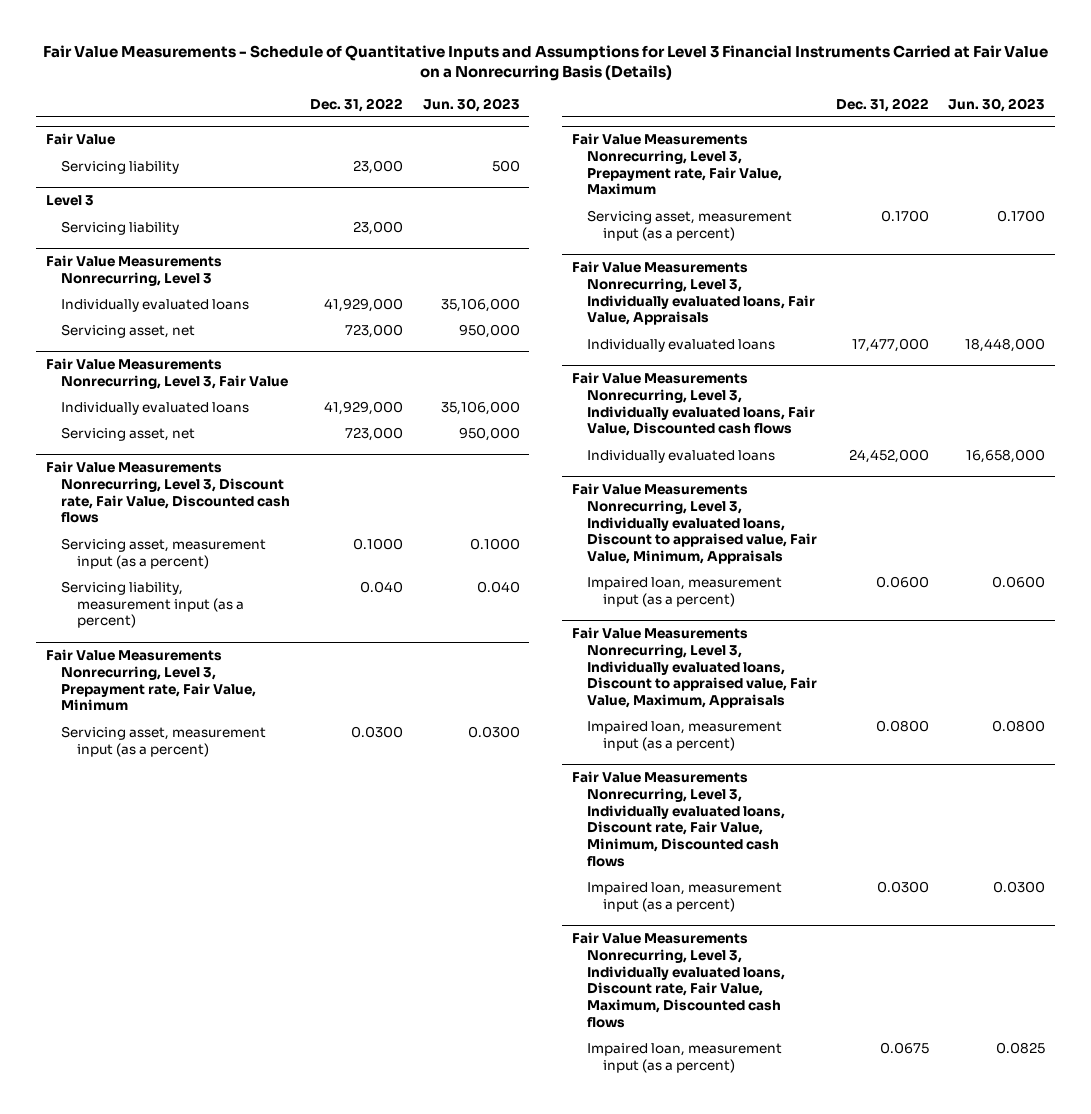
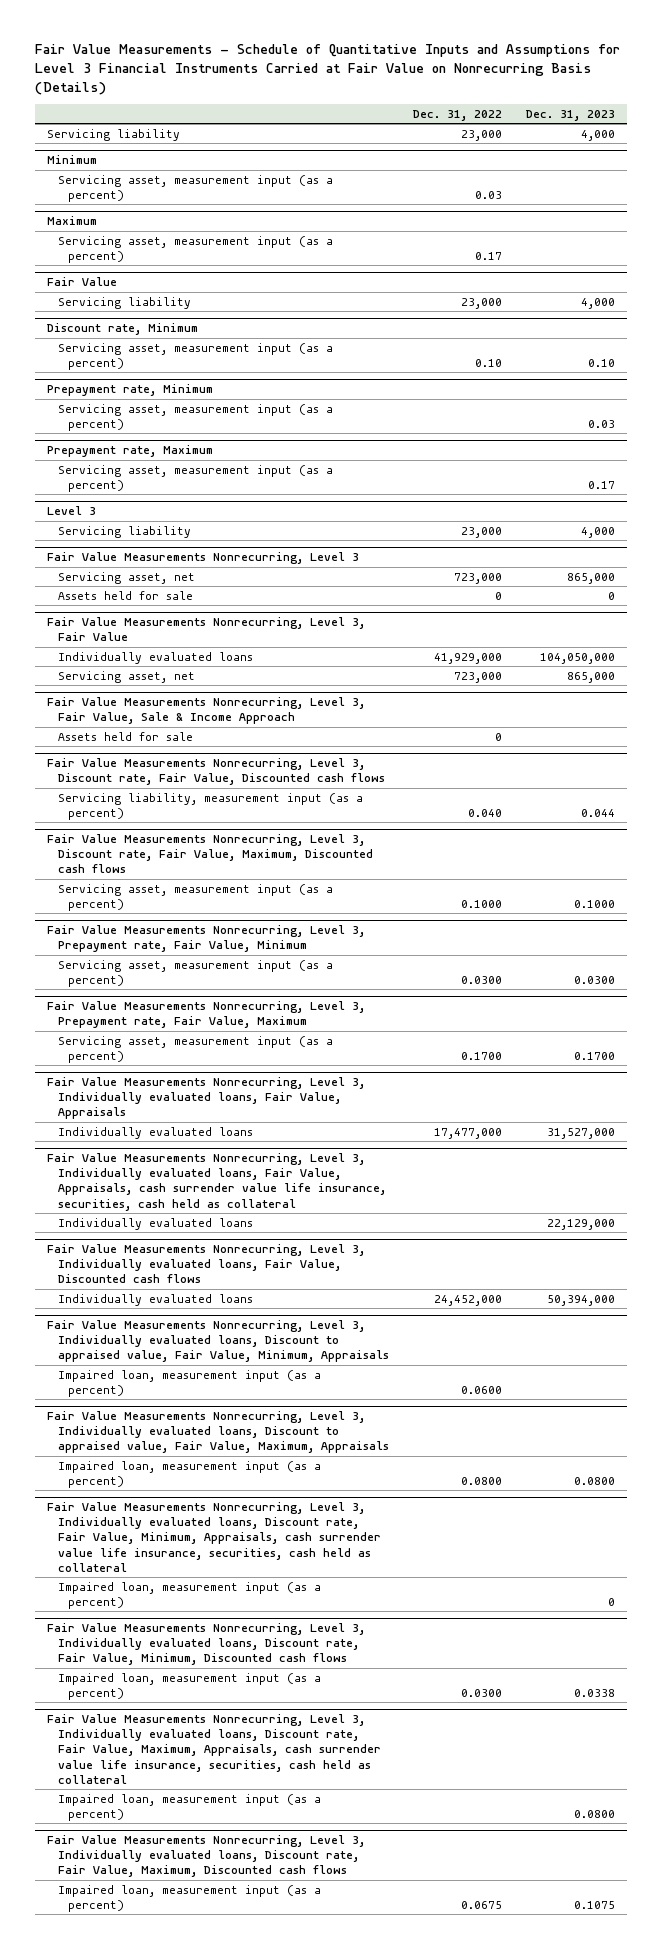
- Fair Value Measurements - Schedule of Quantitative Inputs and Assumptions for Level 3 Financial Instruments Carried at Fair Value on a Nonrecurring Basis (Details)
+ Fair Value Measurements - Schedule of Quantitative Inputs and Assumptions for Level 3 Financial Instruments Carried at Fair Value on Nonrecurring Basis (Details)
- | Dec. 31, 2022 | Jun. 30, 2023
+ | Dec. 31, 2022 | Dec. 31, 2023
+ Servicing liability | 23,000 | 4,000
+ Minimum
+ Servicing asset, measurement input (as a percent) | 0.03 |
+ Maximum
+ Servicing asset, measurement input (as a percent) | 0.17 |
+ Discount rate, Minimum
+ Servicing asset, measurement input (as a percent) | 0.10 | 0.10
+ Prepayment rate, Minimum
+ Servicing asset, measurement input (as a percent) | | 0.03
+ Prepayment rate, Maximum
+ Servicing asset, measurement input (as a percent) | | 0.17
@ Fair Value Measurements Nonrecurring, Level 3
- Individually evaluated loans | 41,929,000 | 35,106,000
+ Assets held for sale | 0 | 0
+ Fair Value Measurements Nonrecurring, Level 3, Fair Value, Sale & Income Approach
+ Assets held for sale | 0 |
@ Fair Value Measurements Nonrecurring, Level 3, Discount rate, Fair Value, Discounted cash flows
- Servicing asset, measurement input (as a percent) | 0.1000 | 0.1000
+ Fair Value Measurements Nonrecurring, Level 3, Discount rate, Fair Value, Maximum, Discounted cash flows
+ Servicing asset, measurement input (as a percent) | 0.1000 | 0.1000
+ Fair Value Measurements Nonrecurring, Level 3, Individually evaluated loans, Fair Value, Appraisals, cash surrender value life insurance, securities, cash held as collateral
+ Individually evaluated loans | | 22,129,000
+ Fair Value Measurements Nonrecurring, Level 3, Individually evaluated loans, Discount rate, Fair Value, Minimum, Appraisals, cash surrender value life insurance, securities, cash held as collateral
+ Impaired loan, measurement input (as a percent) | | 0
+ Fair Value Measurements Nonrecurring, Level 3, Individually evaluated loans, Discount rate, Fair Value, Maximum, Appraisals, cash surrender value life insurance, securities, cash held as collateral
+ Impaired loan, measurement input (as a percent) | | 0.0800

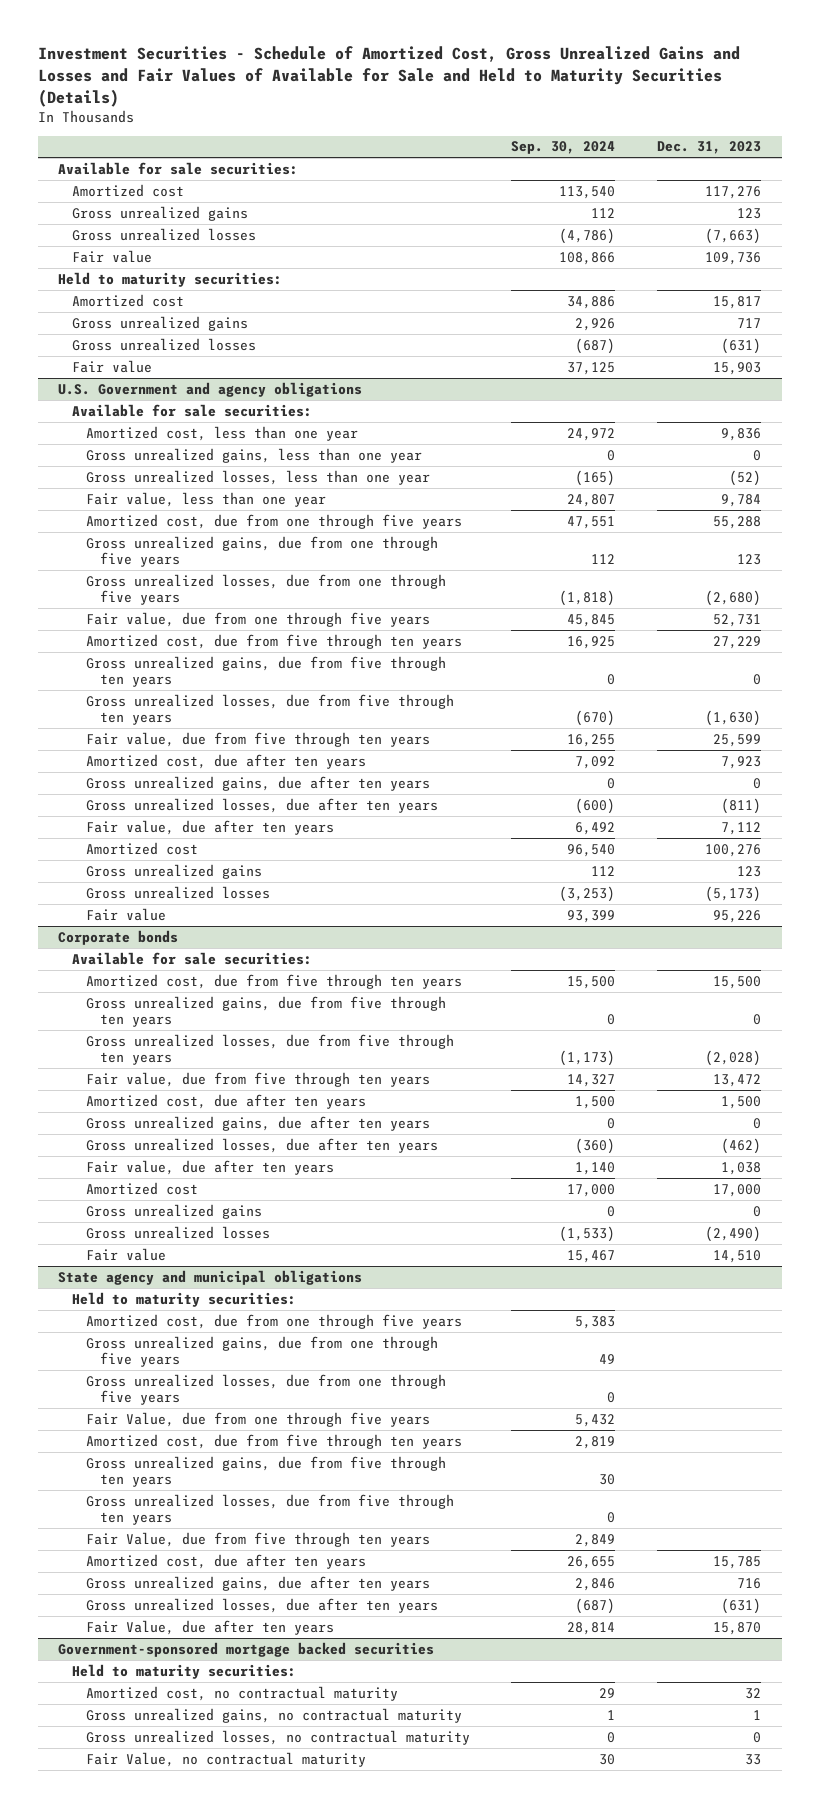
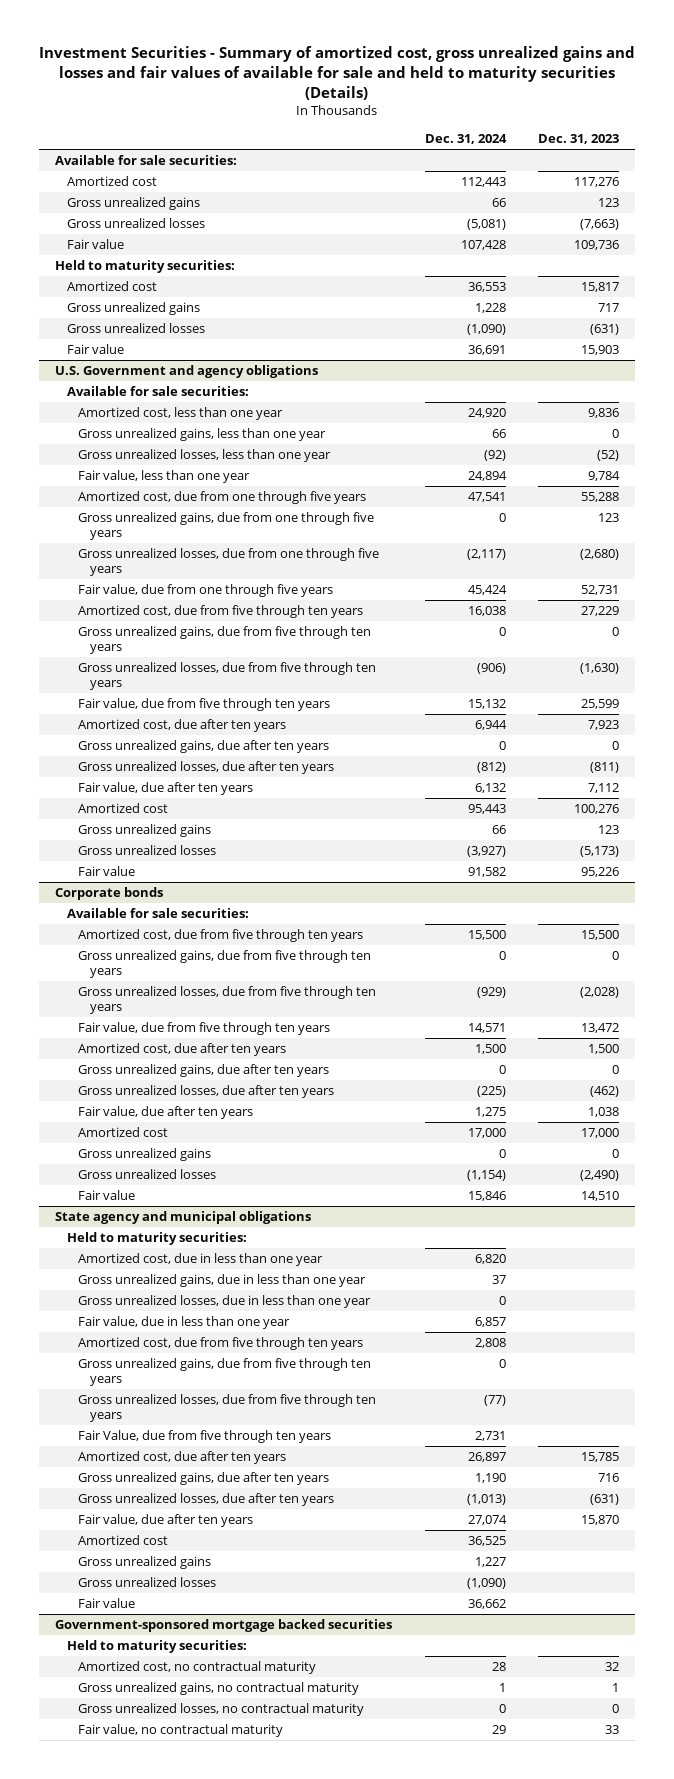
- Investment Securities - Schedule of Amortized Cost, Gross Unrealized Gains and Losses and Fair Values of Available for Sale and Held to Maturity Securities (Details)
+ Investment Securities - Summary of amortized cost, gross unrealized gains and losses and fair values of available for sale and held to maturity securities (Details)
- | Sep. 30, 2024 | Dec. 31, 2023
+ | Dec. 31, 2024 | Dec. 31, 2023
@ State agency and municipal obligations
- Amortized cost, due from one through five years | 5,383 |
- Gross unrealized gains, due from one through five years | 49 |
- Gross unrealized losses, due from one through five years | 0 |
- Fair Value, due from one through five years | 5,432 |
+ Amortized cost, due in less than one year | 6,820 |
+ Gross unrealized gains, due in less than one year | 37 |
+ Gross unrealized losses, due in less than one year | 0 |
+ Fair value, due in less than one year | 6,857 |
- Fair Value, due after ten years | 28,814 | 15,870
+ Fair value, due after ten years | 27,074 | 15,870
+ Amortized cost | 36,525 |
+ Gross unrealized gains | 1,227 |
+ Gross unrealized losses | (1,090) |
+ Fair value | 36,662 |
@ Government-sponsored mortgage backed securities
- Fair Value, no contractual maturity | 30 | 33
+ Fair value, no contractual maturity | 29 | 33

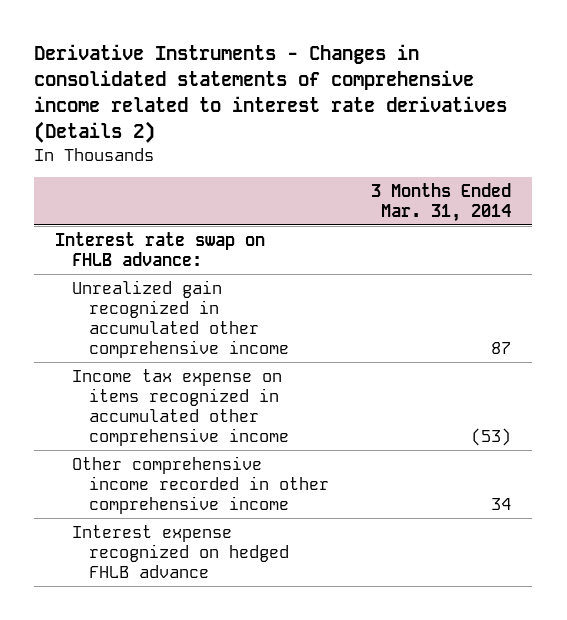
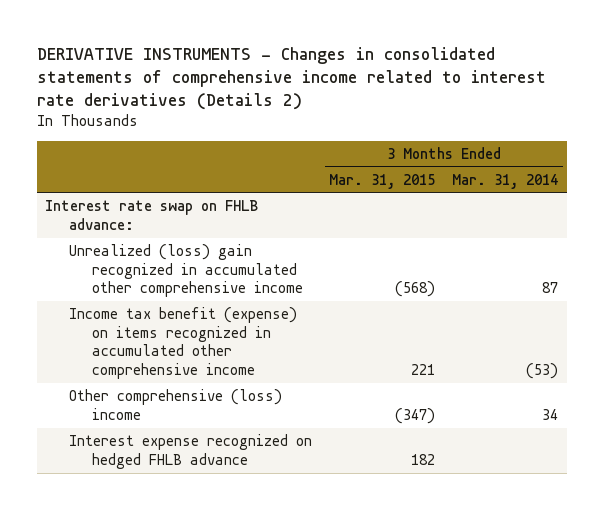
- Derivative Instruments - Changes in consolidated statements of comprehensive income related to interest rate derivatives (Details 2)
+ DERIVATIVE INSTRUMENTS - Changes in consolidated statements of comprehensive income related to interest rate derivatives (Details 2)
- | 3 Months Ended Mar. 31, 2014
+ | 3 Months Ended Mar. 31, 2015 | 3 Months Ended Mar. 31, 2014
- Unrealized gain recognized in accumulated other comprehensive income | 87
- Income tax expense on items recognized in accumulated other comprehensive income | (53)
- Other comprehensive income recorded in other comprehensive income | 34
+ Unrealized (loss) gain recognized in accumulated other comprehensive income | (568) | 87
+ Income tax benefit (expense) on items recognized in accumulated other comprehensive income | 221 | (53)
+ Other comprehensive (loss) income | (347) | 34

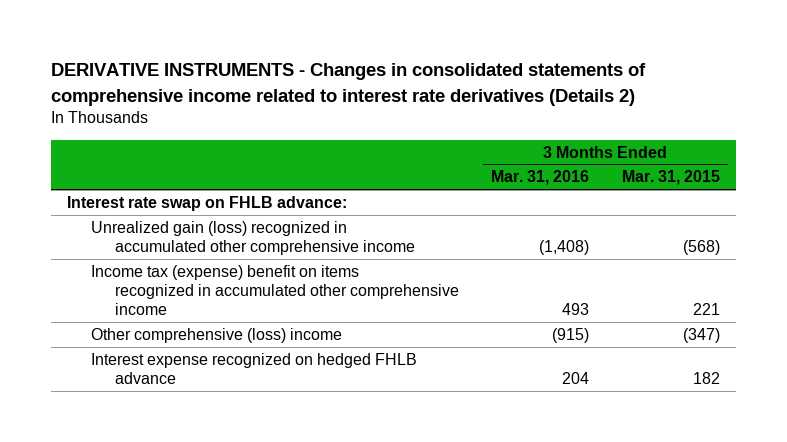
- | 3 Months Ended Mar. 31, 2015 | 3 Months Ended Mar. 31, 2014
+ | 3 Months Ended Mar. 31, 2016 | 3 Months Ended Mar. 31, 2015
- Unrealized (loss) gain recognized in accumulated other comprehensive income | (568) | 87
- Income tax benefit (expense) on items recognized in accumulated other comprehensive income | 221 | (53)
+ Unrealized gain (loss) recognized in accumulated other comprehensive income | (1,408) | (568)
+ Income tax (expense) benefit on items recognized in accumulated other comprehensive income | 493 | 221

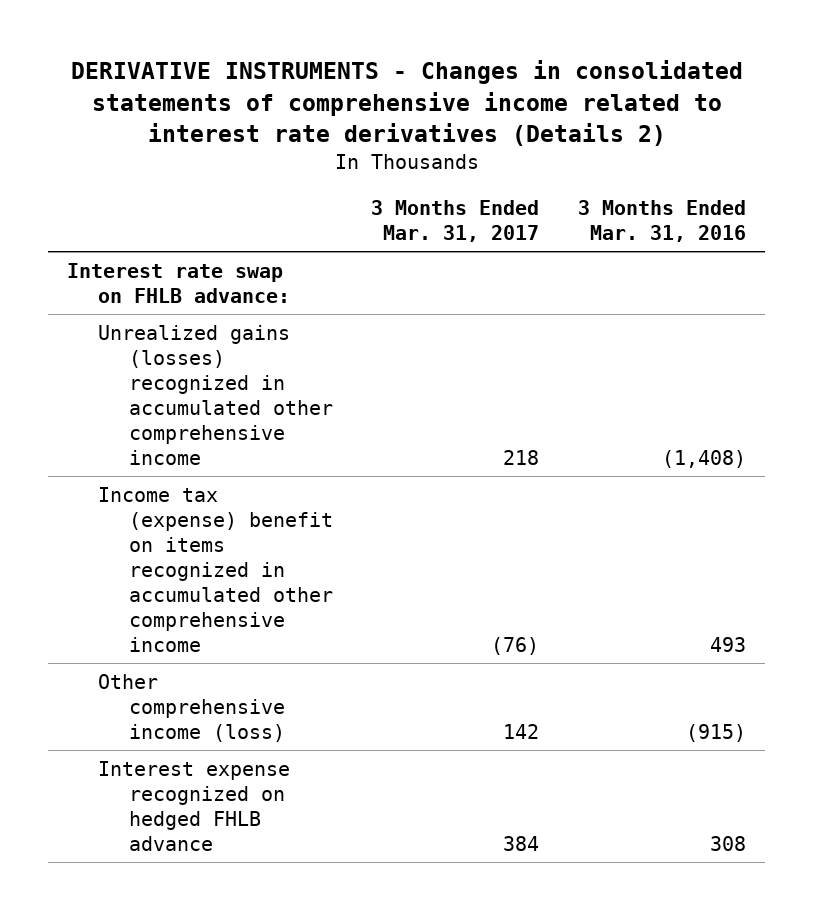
- | 3 Months Ended Mar. 31, 2016 | 3 Months Ended Mar. 31, 2015
+ | 3 Months Ended Mar. 31, 2017 | 3 Months Ended Mar. 31, 2016
- Unrealized gain (loss) recognized in accumulated other comprehensive income | (1,408) | (568)
+ Unrealized gains (losses) recognized in accumulated other comprehensive income | 218 | (1,408)
- Other comprehensive (loss) income | (915) | (347)
- Interest expense recognized on hedged FHLB advance | 204 | 182
+ Other comprehensive income (loss) | 142 | (915)
+ Interest expense recognized on hedged FHLB advance | 384 | 308

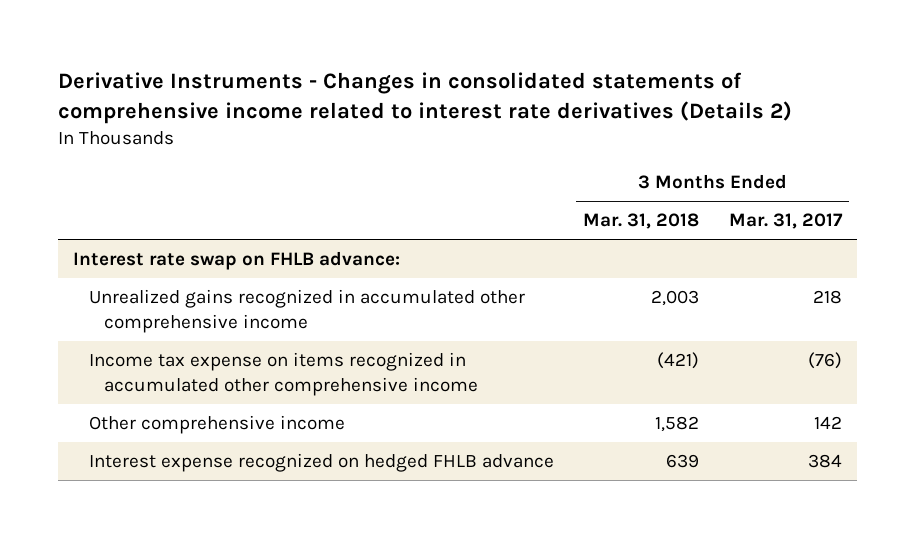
- DERIVATIVE INSTRUMENTS - Changes in consolidated statements of comprehensive income related to interest rate derivatives (Details 2)
+ Derivative Instruments - Changes in consolidated statements of comprehensive income related to interest rate derivatives (Details 2)
- | 3 Months Ended Mar. 31, 2017 | 3 Months Ended Mar. 31, 2016
+ | 3 Months Ended Mar. 31, 2018 | 3 Months Ended Mar. 31, 2017
- Unrealized gains (losses) recognized in accumulated other comprehensive income | 218 | (1,408)
- Income tax (expense) benefit on items recognized in accumulated other comprehensive income | (76) | 493
- Other comprehensive income (loss) | 142 | (915)
+ Unrealized gains recognized in accumulated other comprehensive income | 2,003 | 218
+ Income tax expense on items recognized in accumulated other comprehensive income | (421) | (76)
+ Other comprehensive income | 1,582 | 142

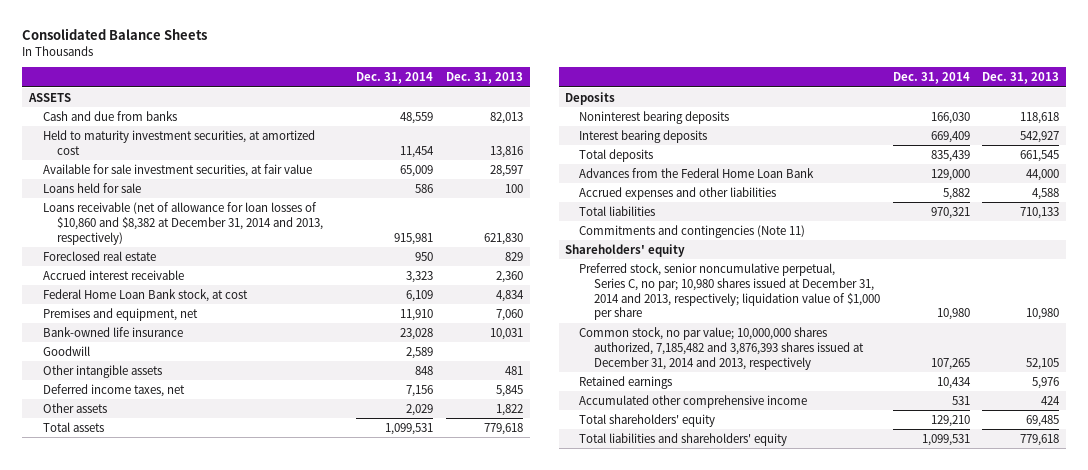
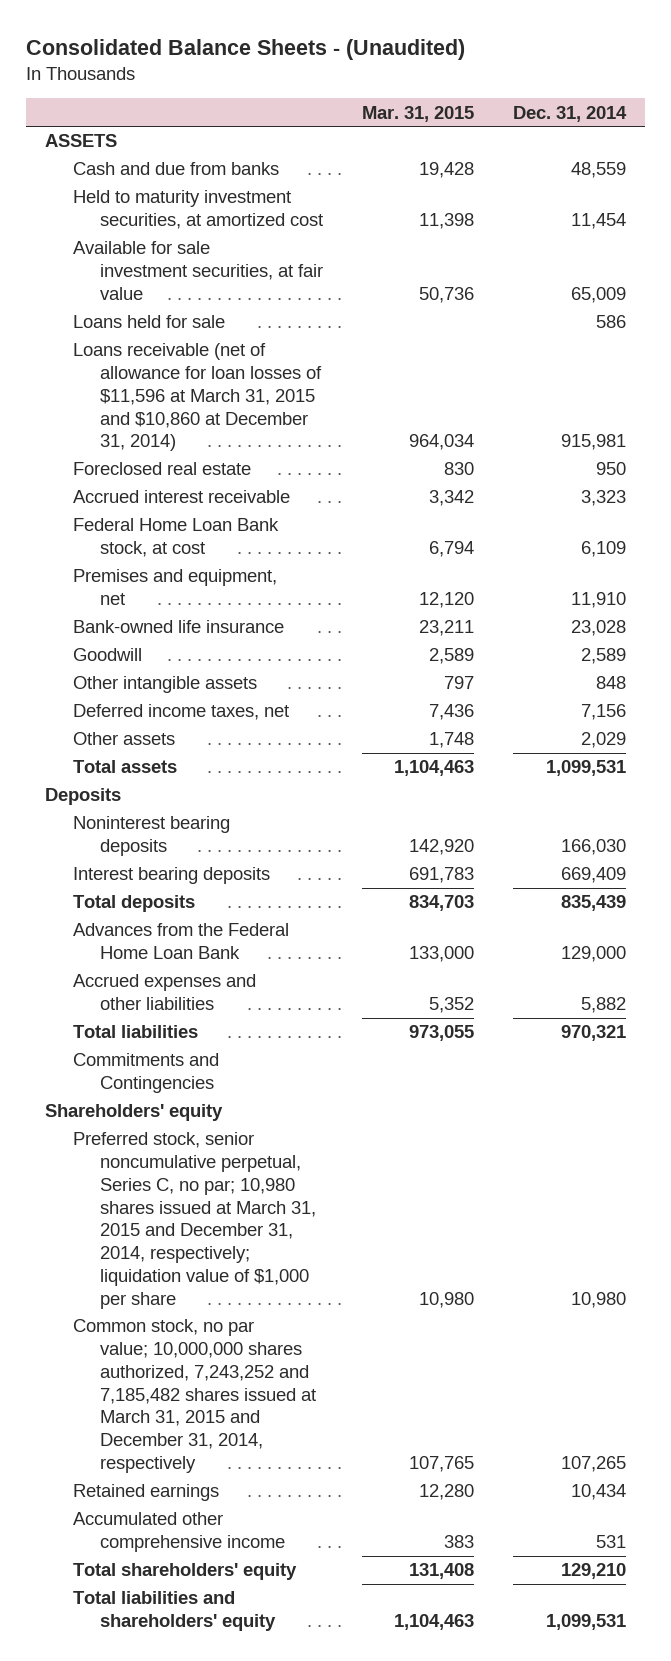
- Consolidated Balance Sheets
+ Consolidated Balance Sheets - (Unaudited)
- | Dec. 31, 2014 | Dec. 31, 2013
+ | Mar. 31, 2015 | Dec. 31, 2014
- Loans receivable (net of allowance for loan losses of $10,860 and $8,382 at December 31, 2014 and 2013, respectively) | 915,981 | 621,830
+ Loans receivable (net of allowance for loan losses of $11,596 at March 31, 2015 and $10,860 at December 31, 2014) | 964,034 | 915,981
- Commitments and contingencies (Note 11)
+ Commitments and Contingencies
- Preferred stock, senior noncumulative perpetual, Series C, no par; 10,980 shares issued at December 31, 2014 and 2013, respectively; liquidation value of $1,000 per share | 10,980 | 10,980
- Common stock, no par value; 10,000,000 shares authorized, 7,185,482 and 3,876,393 shares issued at December 31, 2014 and 2013, respectively | 107,265 | 52,105
+ Preferred stock, senior noncumulative perpetual, Series C, no par; 10,980 shares issued at March 31, 2015 and December 31, 2014, respectively; liquidation value of $1,000 per share | 10,980 | 10,980
+ Common stock, no par value; 10,000,000 shares authorized, 7,243,252 and 7,185,482 shares issued at March 31, 2015 and December 31, 2014, respectively | 107,765 | 107,265

